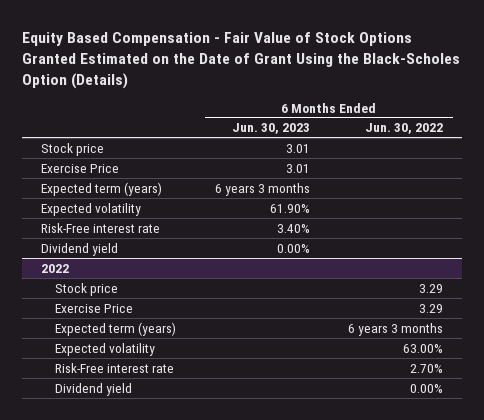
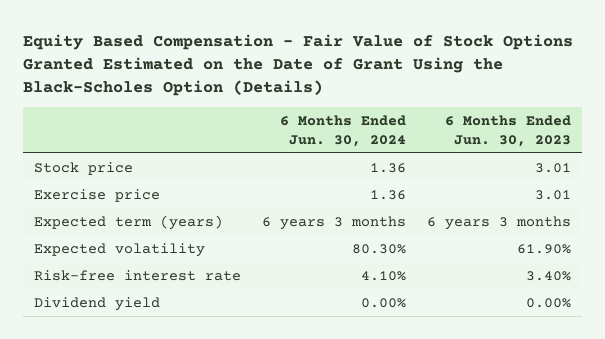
- | 6 Months Ended Jun. 30, 2023 | 6 Months Ended Jun. 30, 2022
+ | 6 Months Ended Jun. 30, 2024 | 6 Months Ended Jun. 30, 2023
- Exercise Price | 3.01 |
+ Exercise price | 1.36 | 3.01
- Risk-Free interest rate | 3.40% |
+ Risk-free interest rate | 4.10% | 3.40%
- 2022
- Stock price | | 3.29
- Exercise Price | | 3.29
- Expected term (years) | | 6 years 3 months
- Expected volatility | | 63.00%
- Risk-Free interest rate | | 2.70%
- Dividend yield | | 0.00%

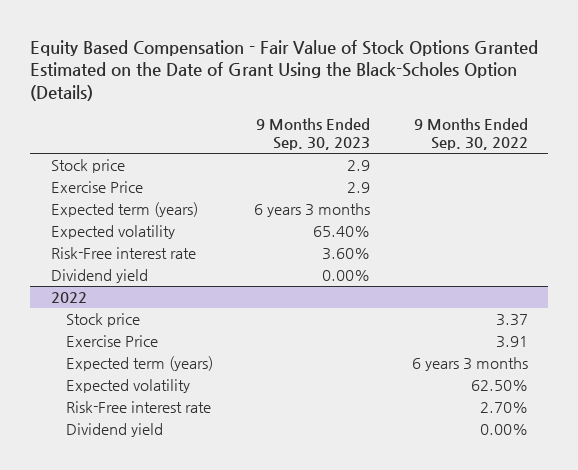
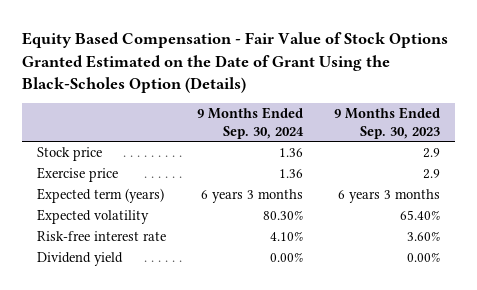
- | 9 Months Ended Sep. 30, 2023 | 9 Months Ended Sep. 30, 2022
+ | 9 Months Ended Sep. 30, 2024 | 9 Months Ended Sep. 30, 2023
- Exercise Price | 2.9 |
+ Exercise price | 1.36 | 2.9
- Risk-Free interest rate | 3.60% |
+ Risk-free interest rate | 4.10% | 3.60%
- 2022
- Stock price | | 3.37
- Exercise Price | | 3.91
- Expected term (years) | | 6 years 3 months
- Expected volatility | | 62.50%
- Risk-Free interest rate | | 2.70%
- Dividend yield | | 0.00%

